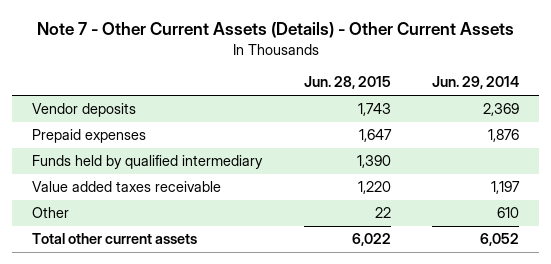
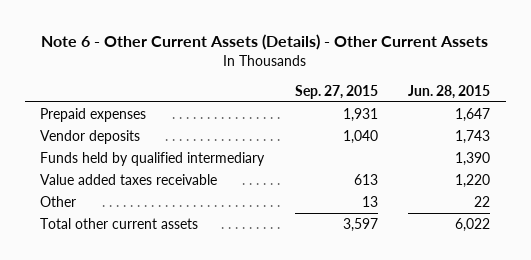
- Note 7 - Other Current Assets (Details) - Other Current Assets
+ Note 6 - Other Current Assets (Details) - Other Current Assets
- | Jun. 28, 2015 | Jun. 29, 2014
+ | Sep. 27, 2015 | Jun. 28, 2015
moved down: Vendor deposits | 1,040 | 1,743

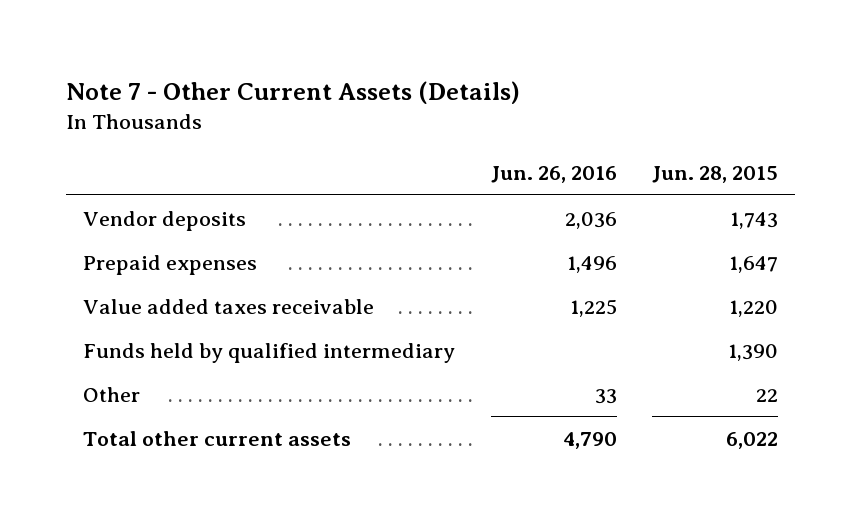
- Note 6 - Other Current Assets (Details) - Other Current Assets
+ Note 7 - Other Current Assets (Details)
- | Sep. 27, 2015 | Jun. 28, 2015
+ | Jun. 26, 2016 | Jun. 28, 2015
moved down: Prepaid expenses | 1,496 | 1,647
moved down: Funds held by qualified intermediary | | 1,390

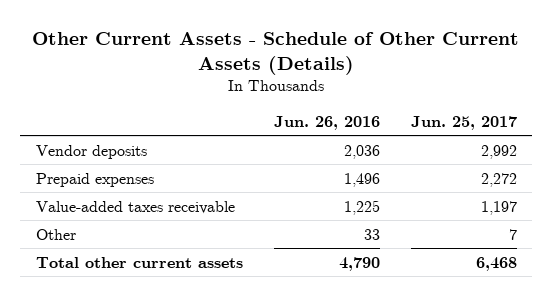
- Note 7 - Other Current Assets (Details)
+ Other Current Assets - Schedule of Other Current Assets (Details)
- | Jun. 26, 2016 | Jun. 28, 2015
+ | Jun. 26, 2016 | Jun. 25, 2017
- Value added taxes receivable | 1,225 | 1,220
- Funds held by qualified intermediary | | 1,390
+ Value-added taxes receivable | 1,225 | 1,197

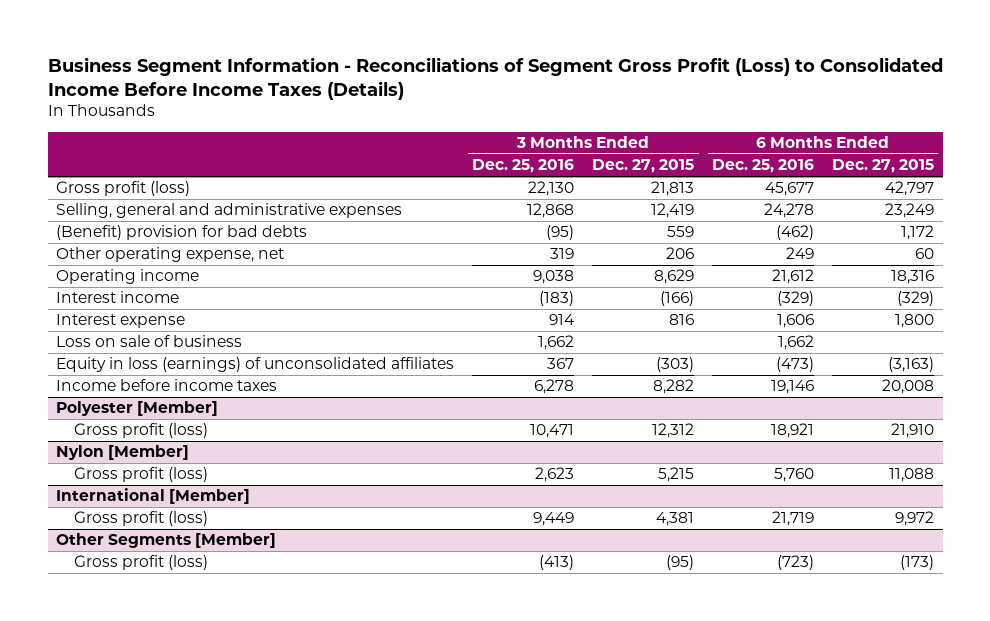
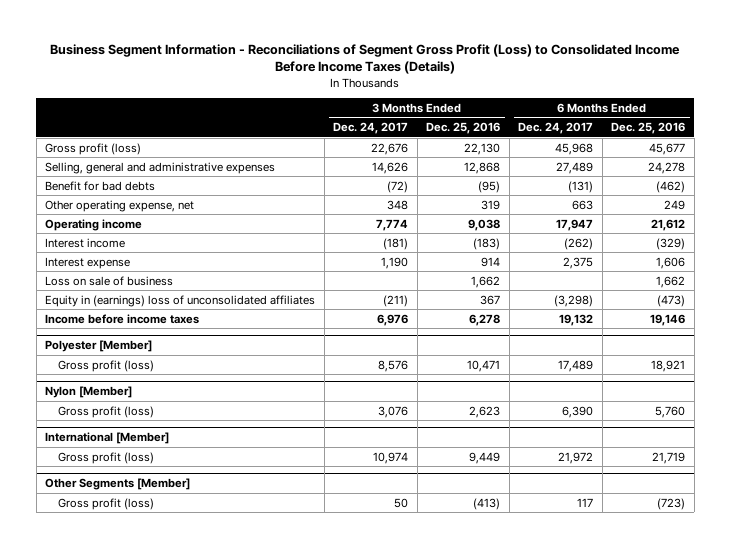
- | 3 Months Ended Dec. 25, 2016 | 3 Months Ended Dec. 27, 2015 | 6 Months Ended Dec. 25, 2016 | 6 Months Ended Dec. 27, 2015
+ | 3 Months Ended Dec. 24, 2017 | 3 Months Ended Dec. 25, 2016 | 6 Months Ended Dec. 24, 2017 | 6 Months Ended Dec. 25, 2016
- (Benefit) provision for bad debts | (95) | 559 | (462) | 1,172
+ Benefit for bad debts | (72) | (95) | (131) | (462)
- Equity in loss (earnings) of unconsolidated affiliates | 367 | (303) | (473) | (3,163)
+ Equity in (earnings) loss of unconsolidated affiliates | (211) | 367 | (3,298) | (473)

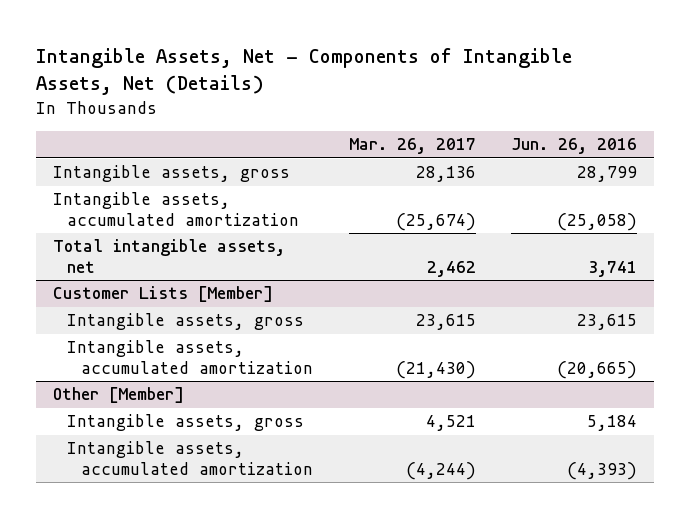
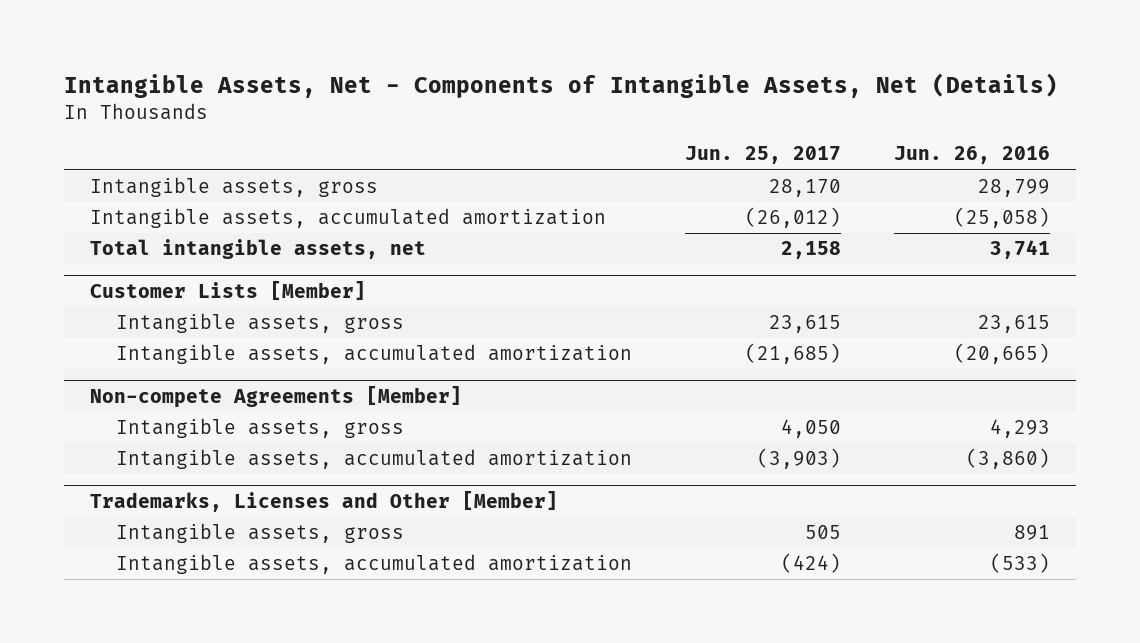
- | Mar. 26, 2017 | Jun. 26, 2016
+ | Jun. 25, 2017 | Jun. 26, 2016
- Other [Member]
- Intangible assets, gross | 4,521 | 5,184
- Intangible assets, accumulated amortization | (4,244) | (4,393)
+ Non-compete Agreements [Member]
+ Intangible assets, gross | 4,050 | 4,293
+ Intangible assets, accumulated amortization | (3,903) | (3,860)
+ Trademarks, Licenses and Other [Member]
+ Intangible assets, gross | 505 | 891
+ Intangible assets, accumulated amortization | (424) | (533)

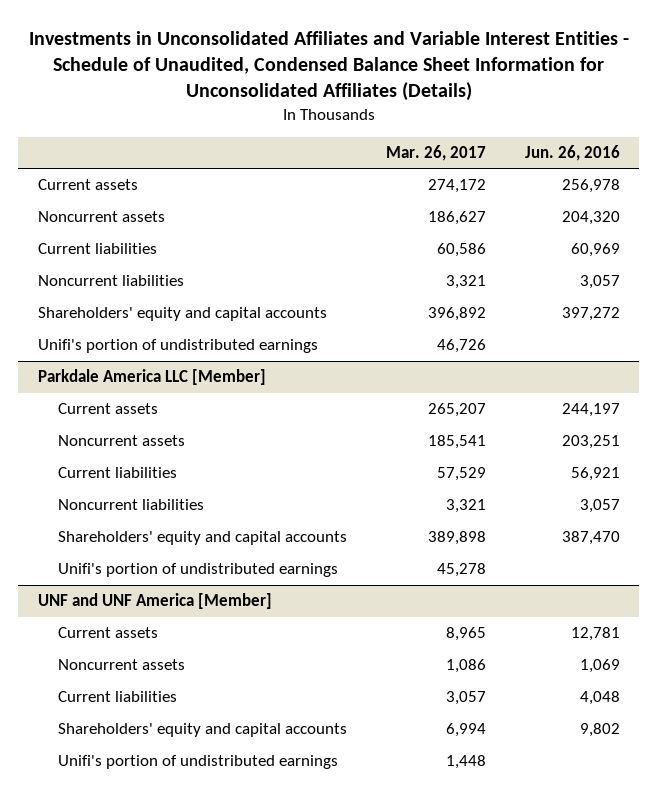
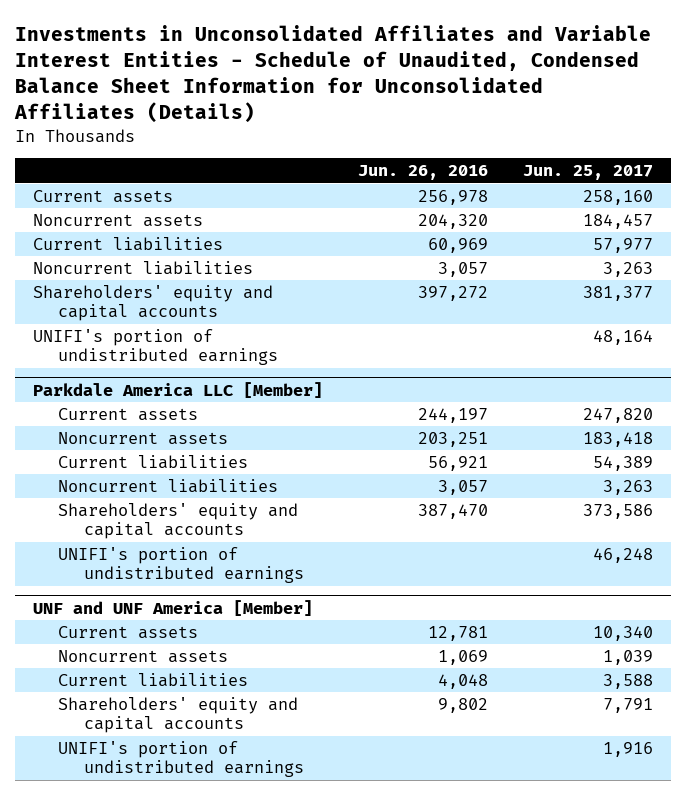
- | Mar. 26, 2017 | Jun. 26, 2016
+ | Jun. 26, 2016 | Jun. 25, 2017
- Unifi's portion of undistributed earnings | 46,726 |
+ UNIFI's portion of undistributed earnings | | 48,164
@ Parkdale America LLC [Member]
- Unifi's portion of undistributed earnings | 45,278 |
+ UNIFI's portion of undistributed earnings | | 46,248
@ UNF and UNF America [Member]
- Unifi's portion of undistributed earnings | 1,448 |
+ UNIFI's portion of undistributed earnings | | 1,916

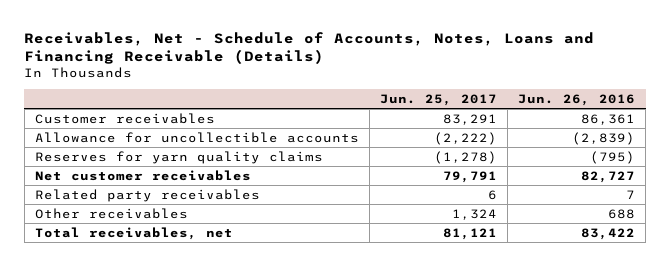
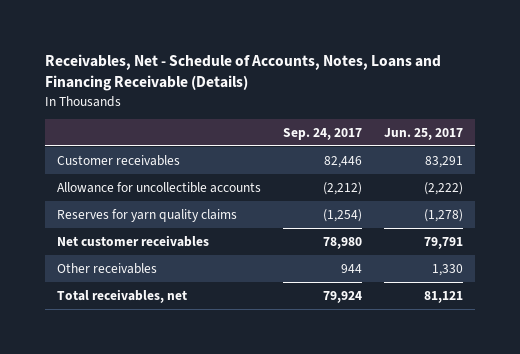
- | Jun. 25, 2017 | Jun. 26, 2016
+ | Sep. 24, 2017 | Jun. 25, 2017
- Related party receivables | 6 | 7
- Other receivables | 1,324 | 688
+ Other receivables | 944 | 1,330

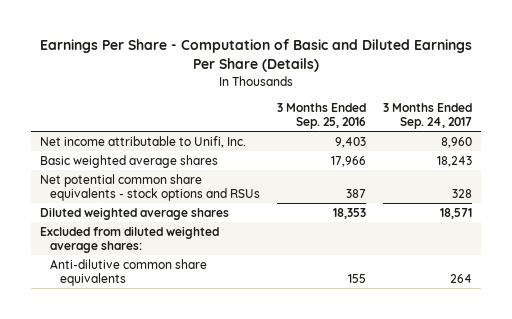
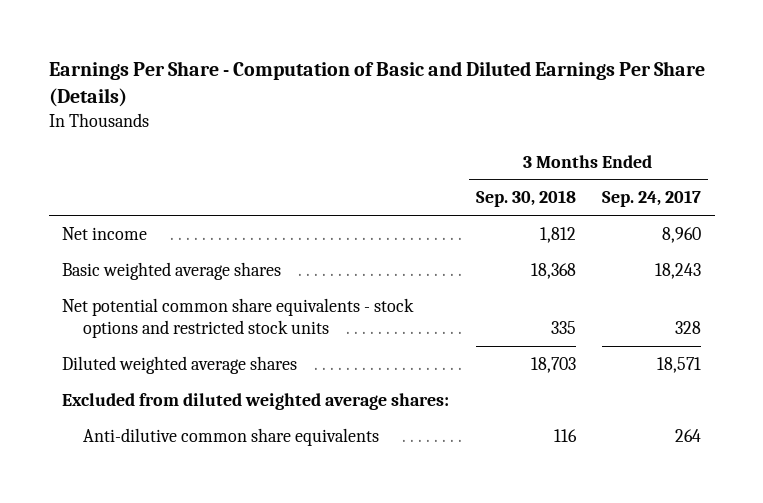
- | 3 Months Ended Sep. 25, 2016 | 3 Months Ended Sep. 24, 2017
+ | 3 Months Ended Sep. 30, 2018 | 3 Months Ended Sep. 24, 2017
- Net income attributable to Unifi, Inc. | 9,403 | 8,960
+ Net income | 1,812 | 8,960
- Net potential common share equivalents - stock options and RSUs | 387 | 328
+ Net potential common share equivalents - stock options and restricted stock units | 335 | 328

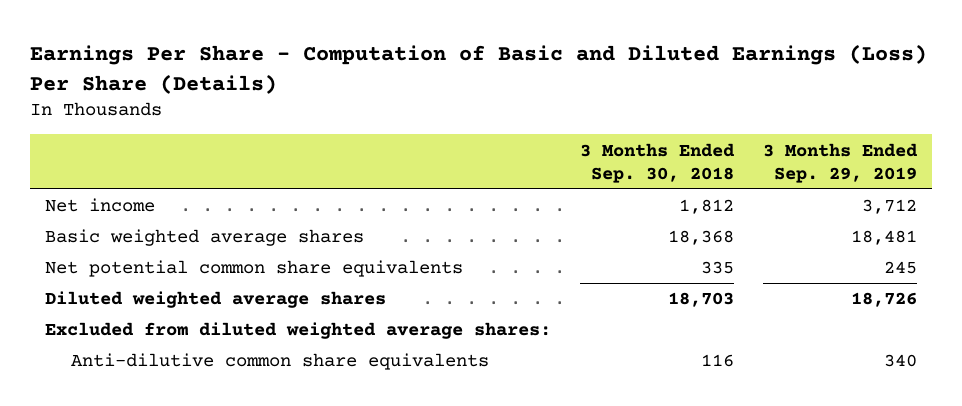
- Earnings Per Share - Computation of Basic and Diluted Earnings Per Share (Details)
+ Earnings Per Share - Computation of Basic and Diluted Earnings (Loss) Per Share (Details)
- | 3 Months Ended Sep. 30, 2018 | 3 Months Ended Sep. 24, 2017
+ | 3 Months Ended Sep. 30, 2018 | 3 Months Ended Sep. 29, 2019
- Net potential common share equivalents - stock options and restricted stock units | 335 | 328
+ Net potential common share equivalents | 335 | 245

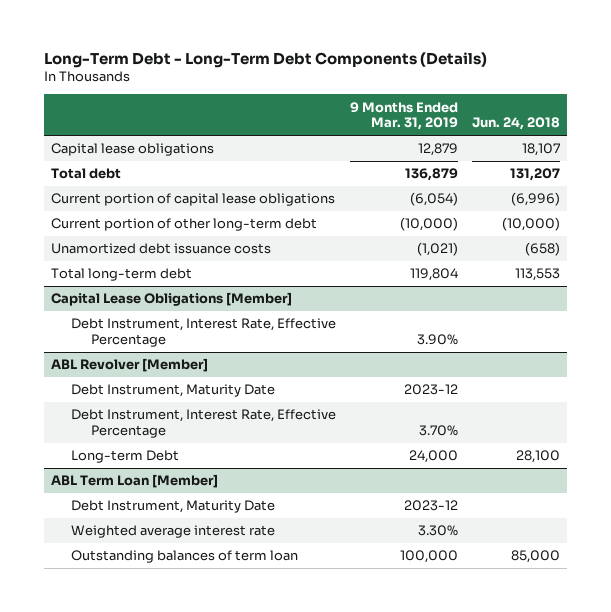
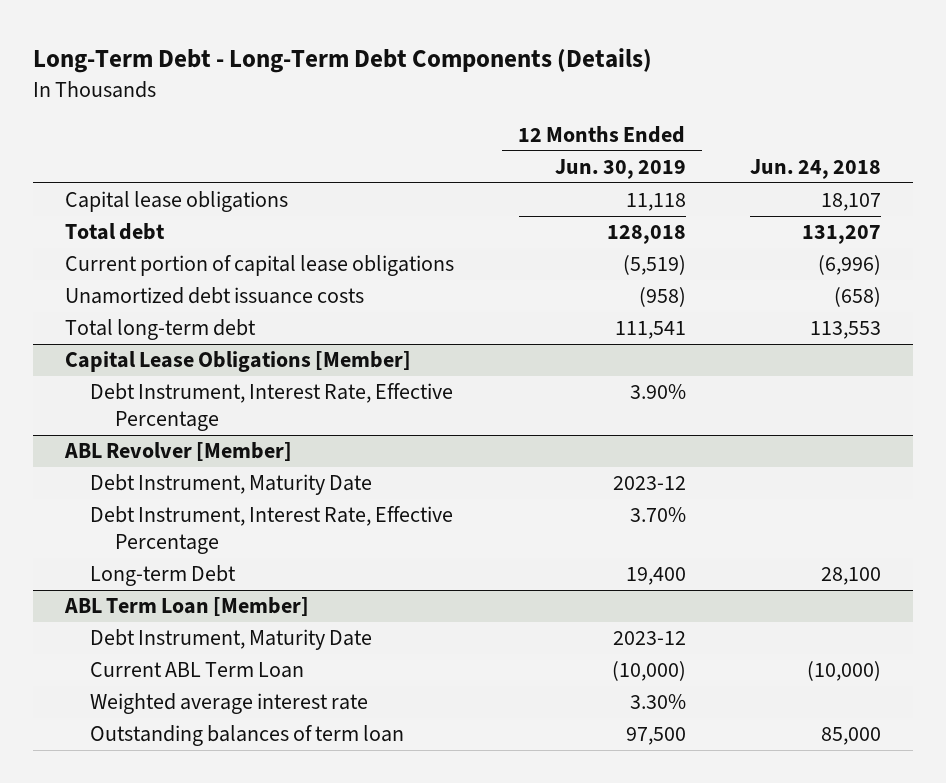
- | 9 Months Ended Mar. 31, 2019 | Jun. 24, 2018
+ | 12 Months Ended Jun. 30, 2019 | Jun. 24, 2018
- Current portion of other long-term debt | (10,000) | (10,000)
@ ABL Term Loan [Member]
+ Current ABL Term Loan | (10,000) | (10,000)

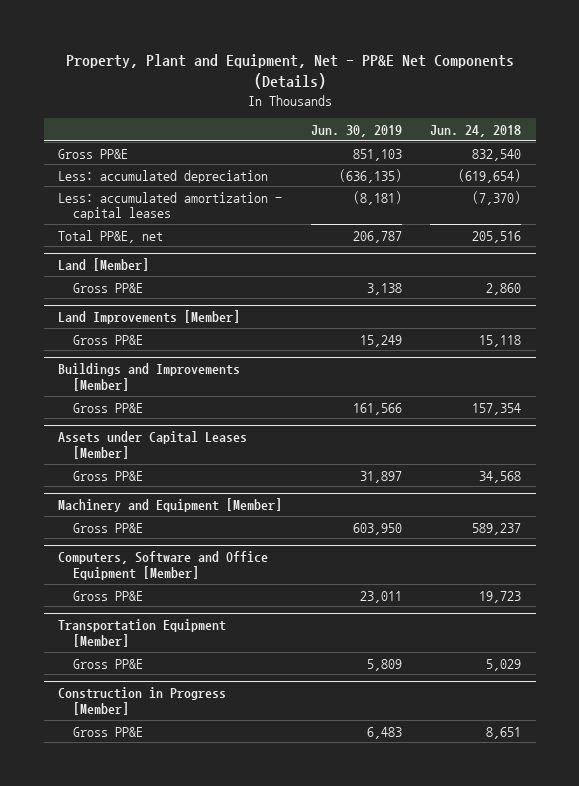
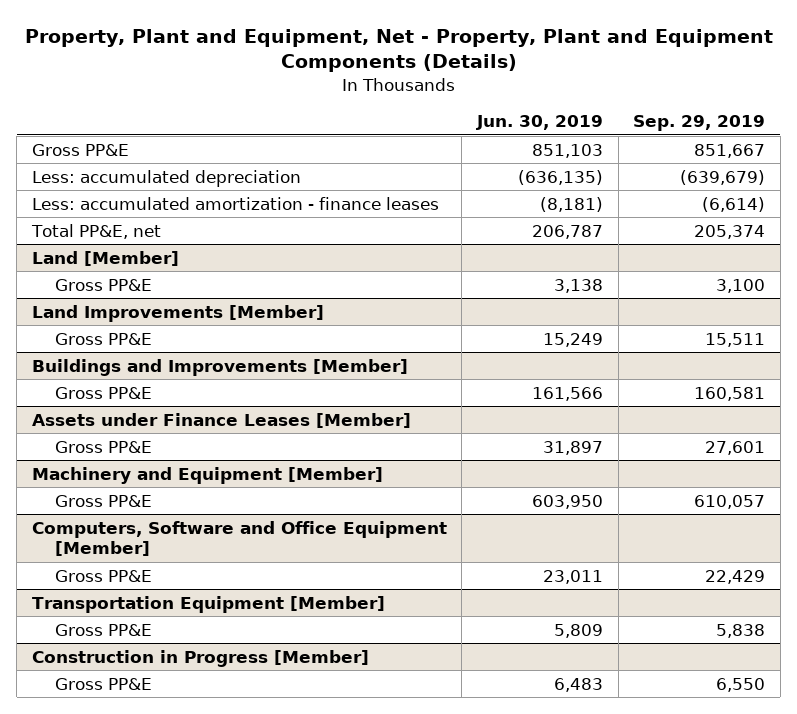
- Property, Plant and Equipment, Net - PP&E Net Components (Details)
+ Property, Plant and Equipment, Net - Property, Plant and Equipment Components (Details)
- | Jun. 30, 2019 | Jun. 24, 2018
+ | Jun. 30, 2019 | Sep. 29, 2019
- Less: accumulated amortization - capital leases | (8,181) | (7,370)
+ Less: accumulated amortization - finance leases | (8,181) | (6,614)
- Assets under Capital Leases [Member]
+ Assets under Finance Leases [Member]

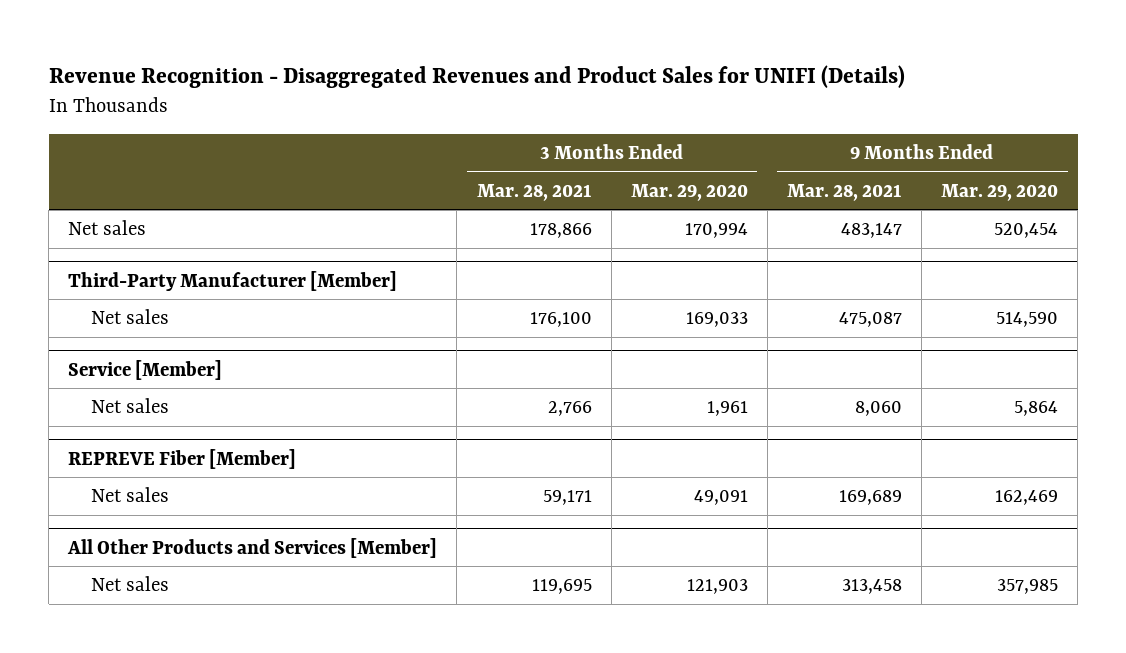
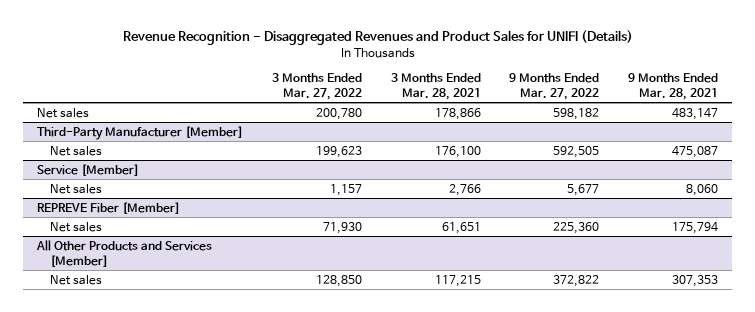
- | 3 Months Ended Mar. 28, 2021 | 3 Months Ended Mar. 29, 2020 | 9 Months Ended Mar. 28, 2021 | 9 Months Ended Mar. 29, 2020
+ | 3 Months Ended Mar. 27, 2022 | 3 Months Ended Mar. 28, 2021 | 9 Months Ended Mar. 27, 2022 | 9 Months Ended Mar. 28, 2021
@ REPREVE Fiber [Member]
- Net sales | 59,171 | 49,091 | 169,689 | 162,469
+ Net sales | 71,930 | 61,651 | 225,360 | 175,794
@ All Other Products and Services [Member]
- Net sales | 119,695 | 121,903 | 313,458 | 357,985
+ Net sales | 128,850 | 117,215 | 372,822 | 307,353

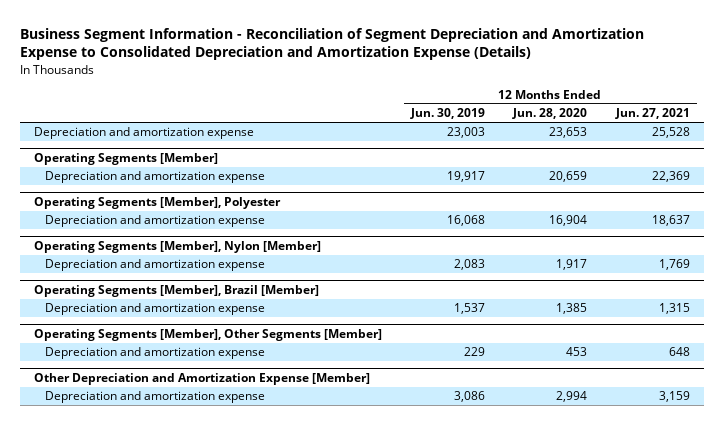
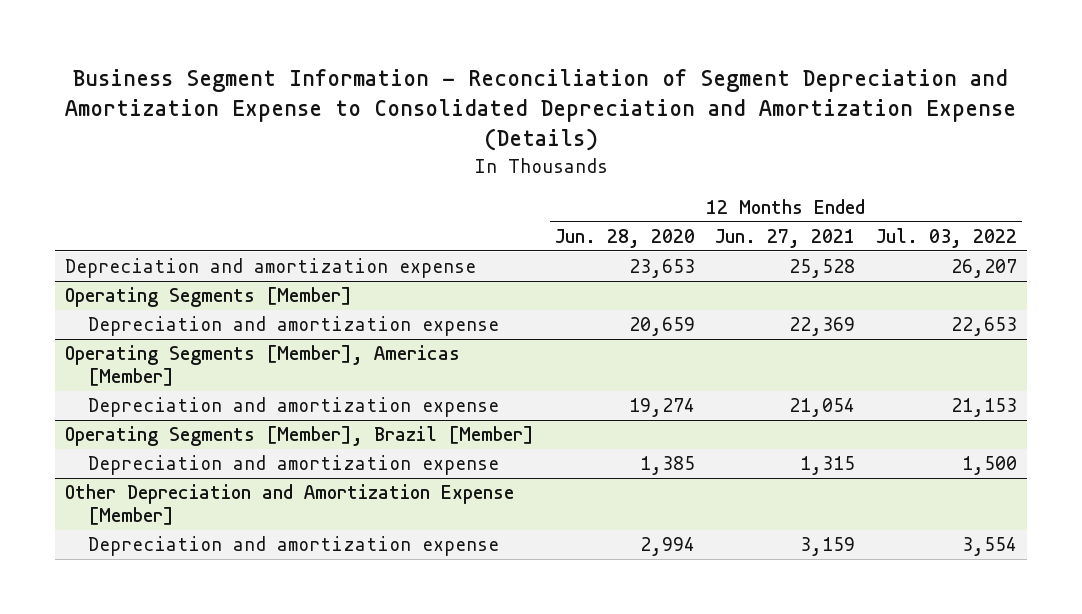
- | 12 Months Ended Jun. 30, 2019 | 12 Months Ended Jun. 28, 2020 | 12 Months Ended Jun. 27, 2021
+ | 12 Months Ended Jun. 28, 2020 | 12 Months Ended Jun. 27, 2021 | 12 Months Ended Jul. 03, 2022
- Operating Segments [Member], Polyester
- Depreciation and amortization expense | 16,068 | 16,904 | 18,637
- Operating Segments [Member], Nylon [Member]
- Depreciation and amortization expense | 2,083 | 1,917 | 1,769
+ Operating Segments [Member], Americas [Member]
+ Depreciation and amortization expense | 19,274 | 21,054 | 21,153
- Operating Segments [Member], Other Segments [Member]
- Depreciation and amortization expense | 229 | 453 | 648

